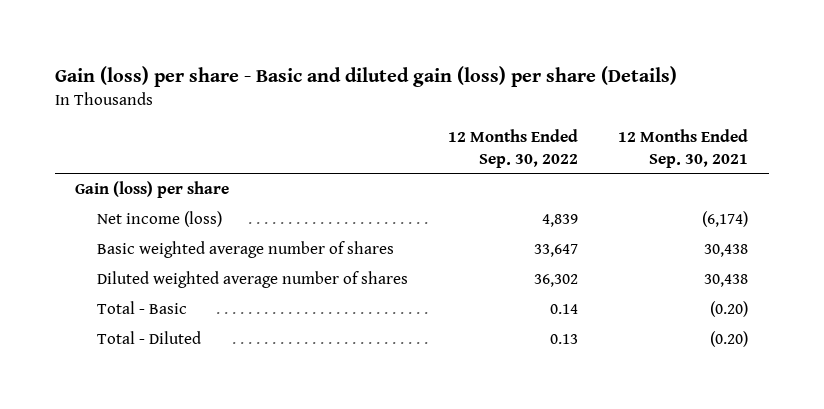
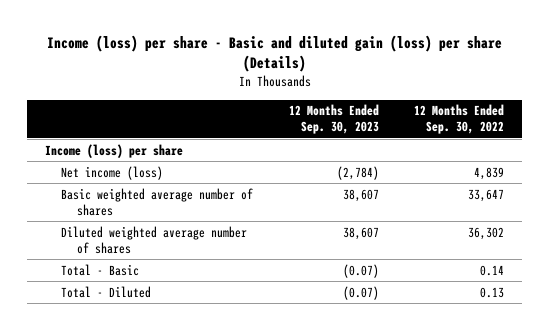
- Gain (loss) per share - Basic and diluted gain (loss) per share (Details)
+ Income (loss) per share - Basic and diluted gain (loss) per share (Details)
- | 12 Months Ended Sep. 30, 2022 | 12 Months Ended Sep. 30, 2021
+ | 12 Months Ended Sep. 30, 2023 | 12 Months Ended Sep. 30, 2022
- Gain (loss) per share
+ Income (loss) per share

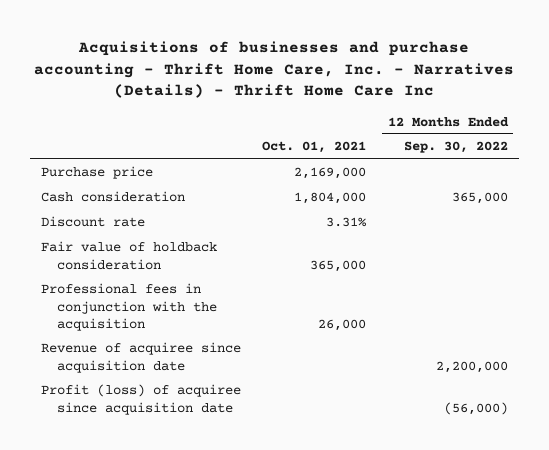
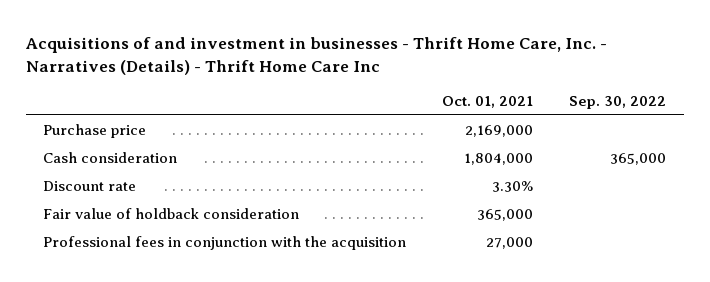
- Acquisitions of businesses and purchase accounting - Thrift Home Care, Inc. - Narratives (Details) - Thrift Home Care Inc
+ Acquisitions of and investment in businesses - Thrift Home Care, Inc. - Narratives (Details) - Thrift Home Care Inc
- | Oct. 01, 2021 | 12 Months Ended Sep. 30, 2022
+ | Oct. 01, 2021 | Sep. 30, 2022
- Discount rate | 3.31% |
+ Discount rate | 3.30% |
- Professional fees in conjunction with the acquisition | 26,000 |
- Revenue of acquiree since acquisition date | | 2,200,000
- Profit (loss) of acquiree since acquisition date | | (56,000)
+ Professional fees in conjunction with the acquisition | 27,000 |

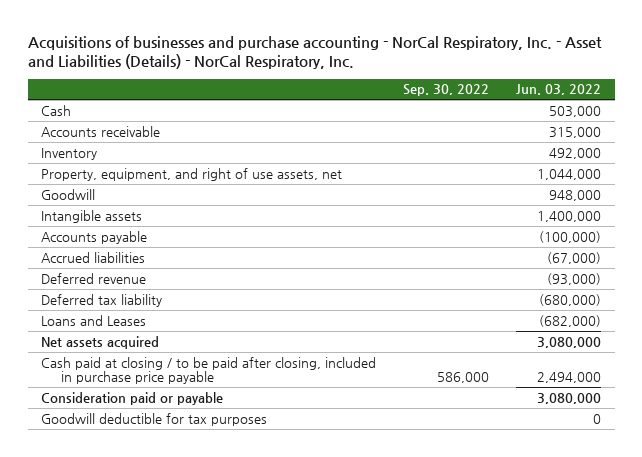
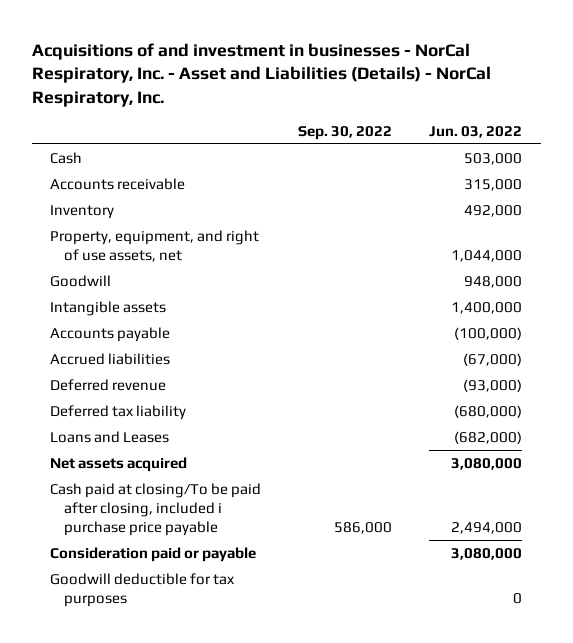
- Acquisitions of businesses and purchase accounting - NorCal Respiratory, Inc. - Asset and Liabilities (Details) - NorCal Respiratory, Inc.
+ Acquisitions of and investment in businesses - NorCal Respiratory, Inc. - Asset and Liabilities (Details) - NorCal Respiratory, Inc.
- Cash paid at closing / to be paid after closing, included in purchase price payable | 586,000 | 2,494,000
+ Cash paid at closing/To be paid after closing, included i purchase price payable | 586,000 | 2,494,000

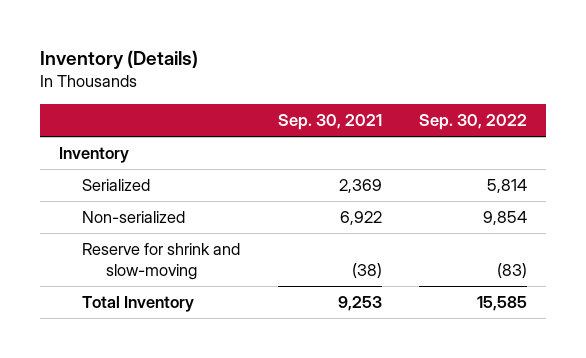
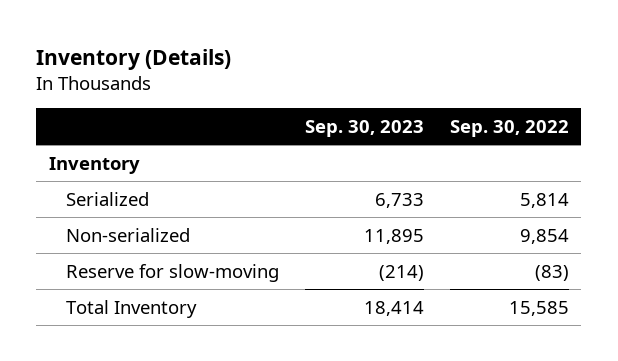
- | Sep. 30, 2021 | Sep. 30, 2022
+ | Sep. 30, 2023 | Sep. 30, 2022
- Reserve for shrink and slow-moving | (38) | (83)
+ Reserve for slow-moving | (214) | (83)

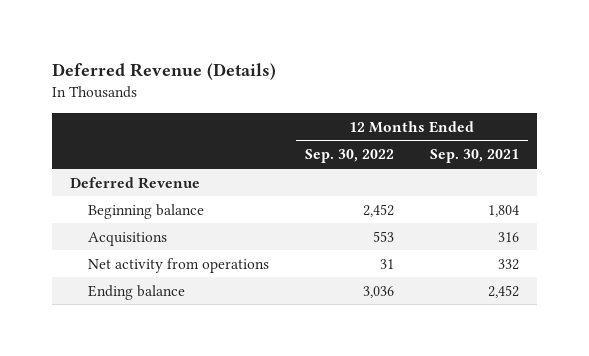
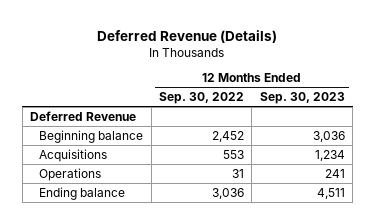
- | 12 Months Ended Sep. 30, 2022 | 12 Months Ended Sep. 30, 2021
+ | 12 Months Ended Sep. 30, 2022 | 12 Months Ended Sep. 30, 2023
- Net activity from operations | 31 | 332
+ Operations | 31 | 241

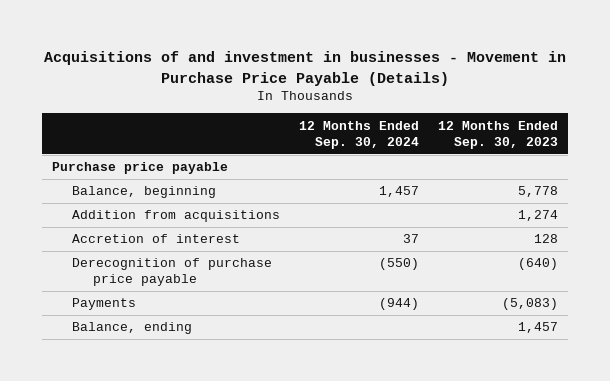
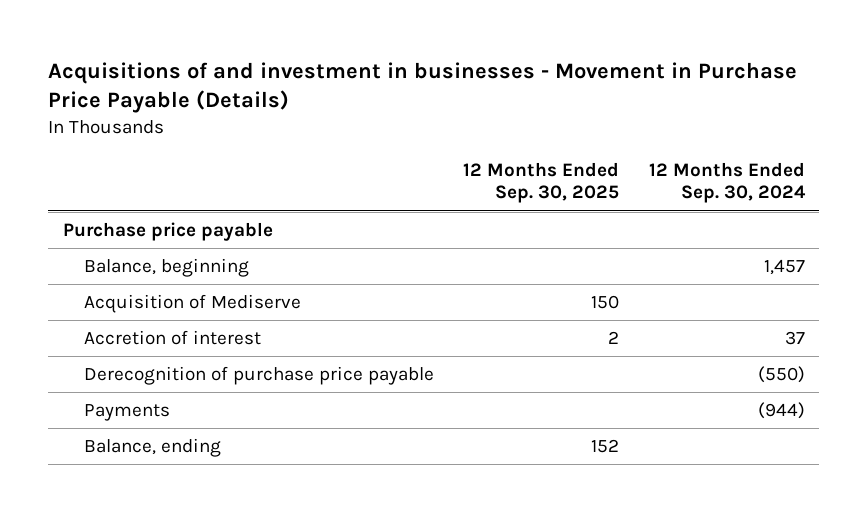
- | 12 Months Ended Sep. 30, 2024 | 12 Months Ended Sep. 30, 2023
+ | 12 Months Ended Sep. 30, 2025 | 12 Months Ended Sep. 30, 2024
- Addition from acquisitions | | 1,274
+ Acquisition of Mediserve | 150 |

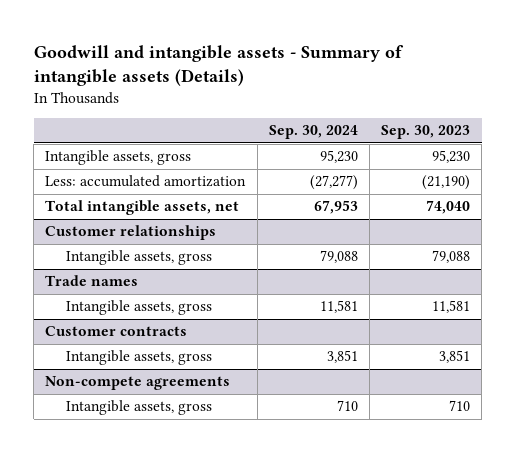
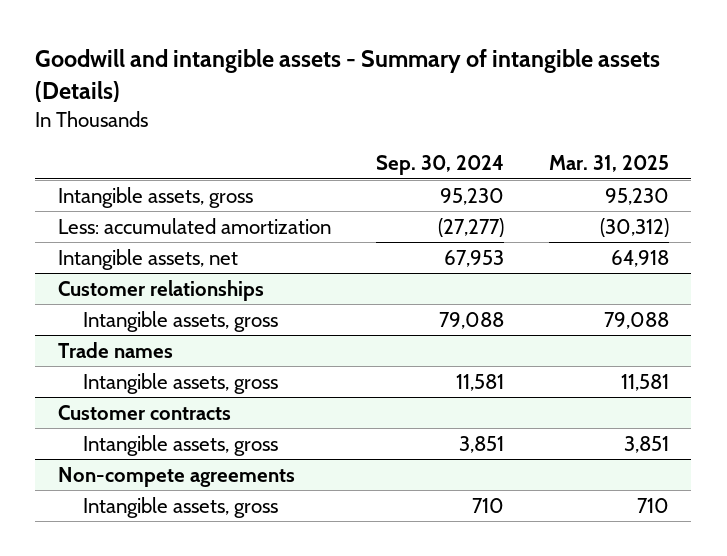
- | Sep. 30, 2024 | Sep. 30, 2023
+ | Sep. 30, 2024 | Mar. 31, 2025
- Total intangible assets, net | 67,953 | 74,040
+ Intangible assets, net | 67,953 | 64,918

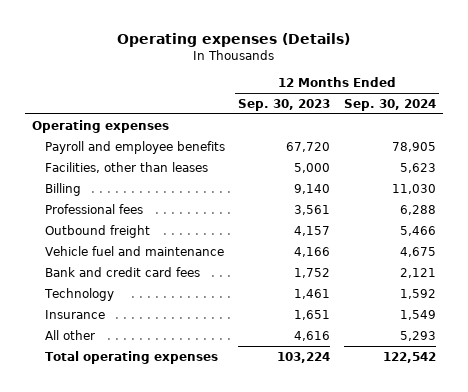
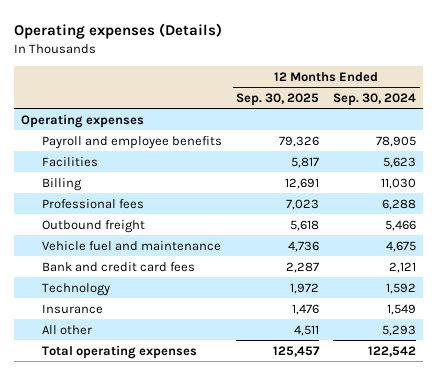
- | 12 Months Ended Sep. 30, 2023 | 12 Months Ended Sep. 30, 2024
+ | 12 Months Ended Sep. 30, 2025 | 12 Months Ended Sep. 30, 2024
- Facilities, other than leases | 5,000 | 5,623
+ Facilities | 5,817 | 5,623

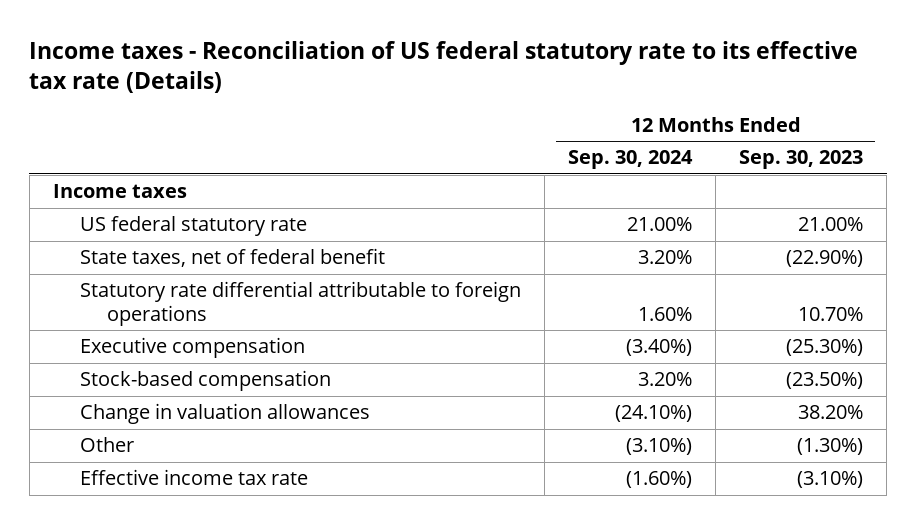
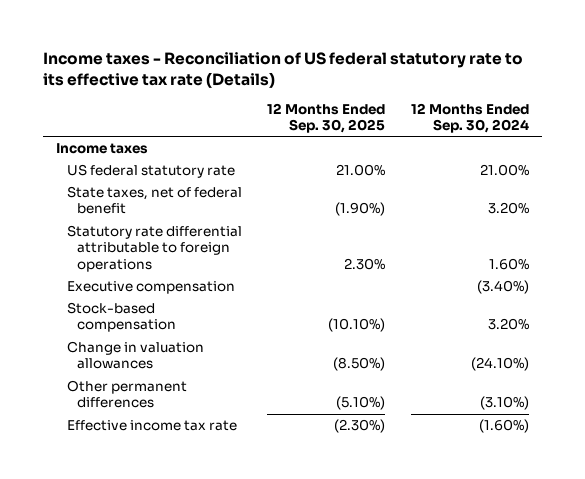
- | 12 Months Ended Sep. 30, 2024 | 12 Months Ended Sep. 30, 2023
+ | 12 Months Ended Sep. 30, 2025 | 12 Months Ended Sep. 30, 2024
- Other | (3.10%) | (1.30%)
+ Other permanent differences | (5.10%) | (3.10%)

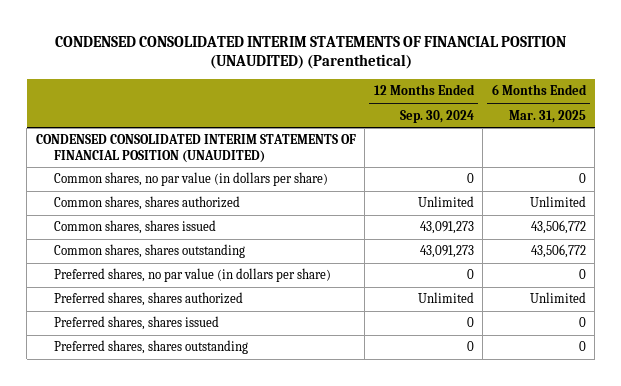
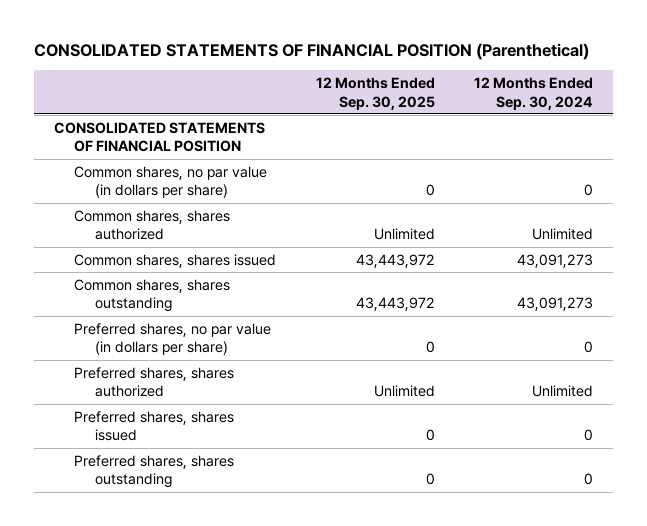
- CONDENSED CONSOLIDATED INTERIM STATEMENTS OF FINANCIAL POSITION (UNAUDITED) (Parenthetical)
+ CONSOLIDATED STATEMENTS OF FINANCIAL POSITION (Parenthetical)
- | 12 Months Ended Sep. 30, 2024 | 6 Months Ended Mar. 31, 2025
+ | 12 Months Ended Sep. 30, 2025 | 12 Months Ended Sep. 30, 2024
- CONDENSED CONSOLIDATED INTERIM STATEMENTS OF FINANCIAL POSITION (UNAUDITED)
+ CONSOLIDATED STATEMENTS OF FINANCIAL POSITION

